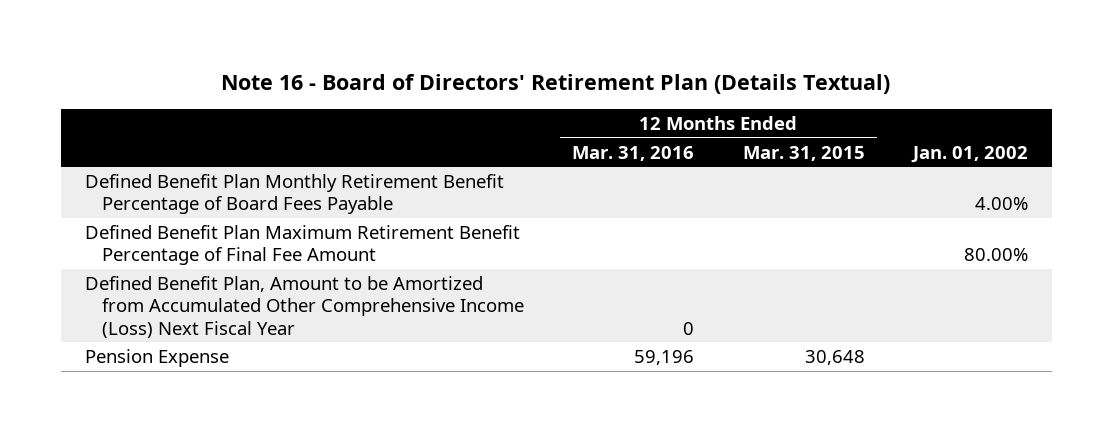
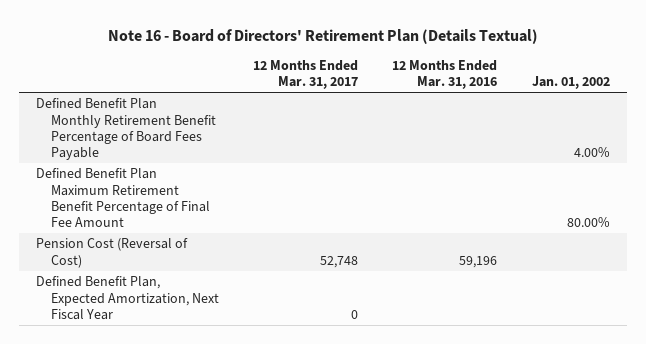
- | 12 Months Ended Mar. 31, 2016 | 12 Months Ended Mar. 31, 2015 | Jan. 01, 2002
+ | 12 Months Ended Mar. 31, 2017 | 12 Months Ended Mar. 31, 2016 | Jan. 01, 2002
- Defined Benefit Plan, Amount to be Amortized from Accumulated Other Comprehensive Income (Loss) Next Fiscal Year | 0 | |
- Pension Expense | 59,196 | 30,648 |
+ Pension Cost (Reversal of Cost) | 52,748 | 59,196 |
+ Defined Benefit Plan, Expected Amortization, Next Fiscal Year | 0 | |

